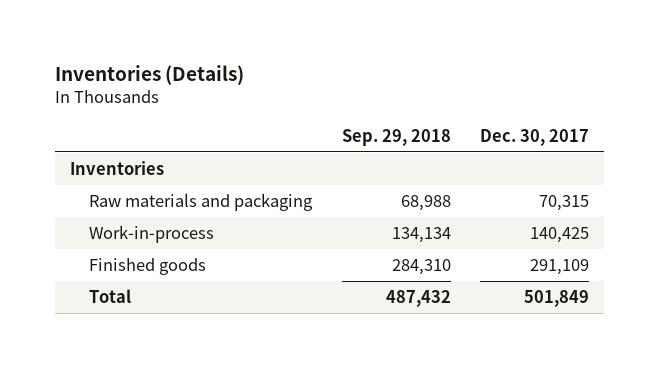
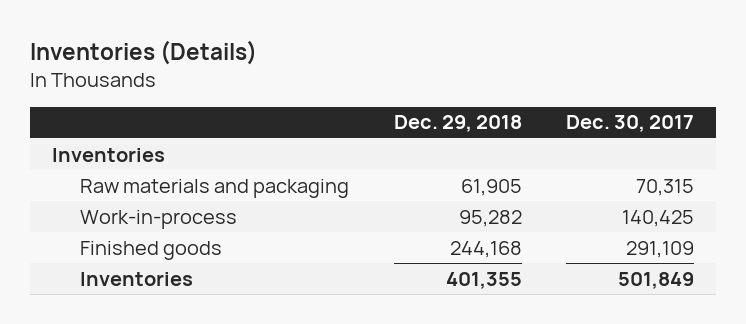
- | Sep. 29, 2018 | Dec. 30, 2017
+ | Dec. 29, 2018 | Dec. 30, 2017
- Total | 487,432 | 501,849
+ Inventories | 401,355 | 501,849

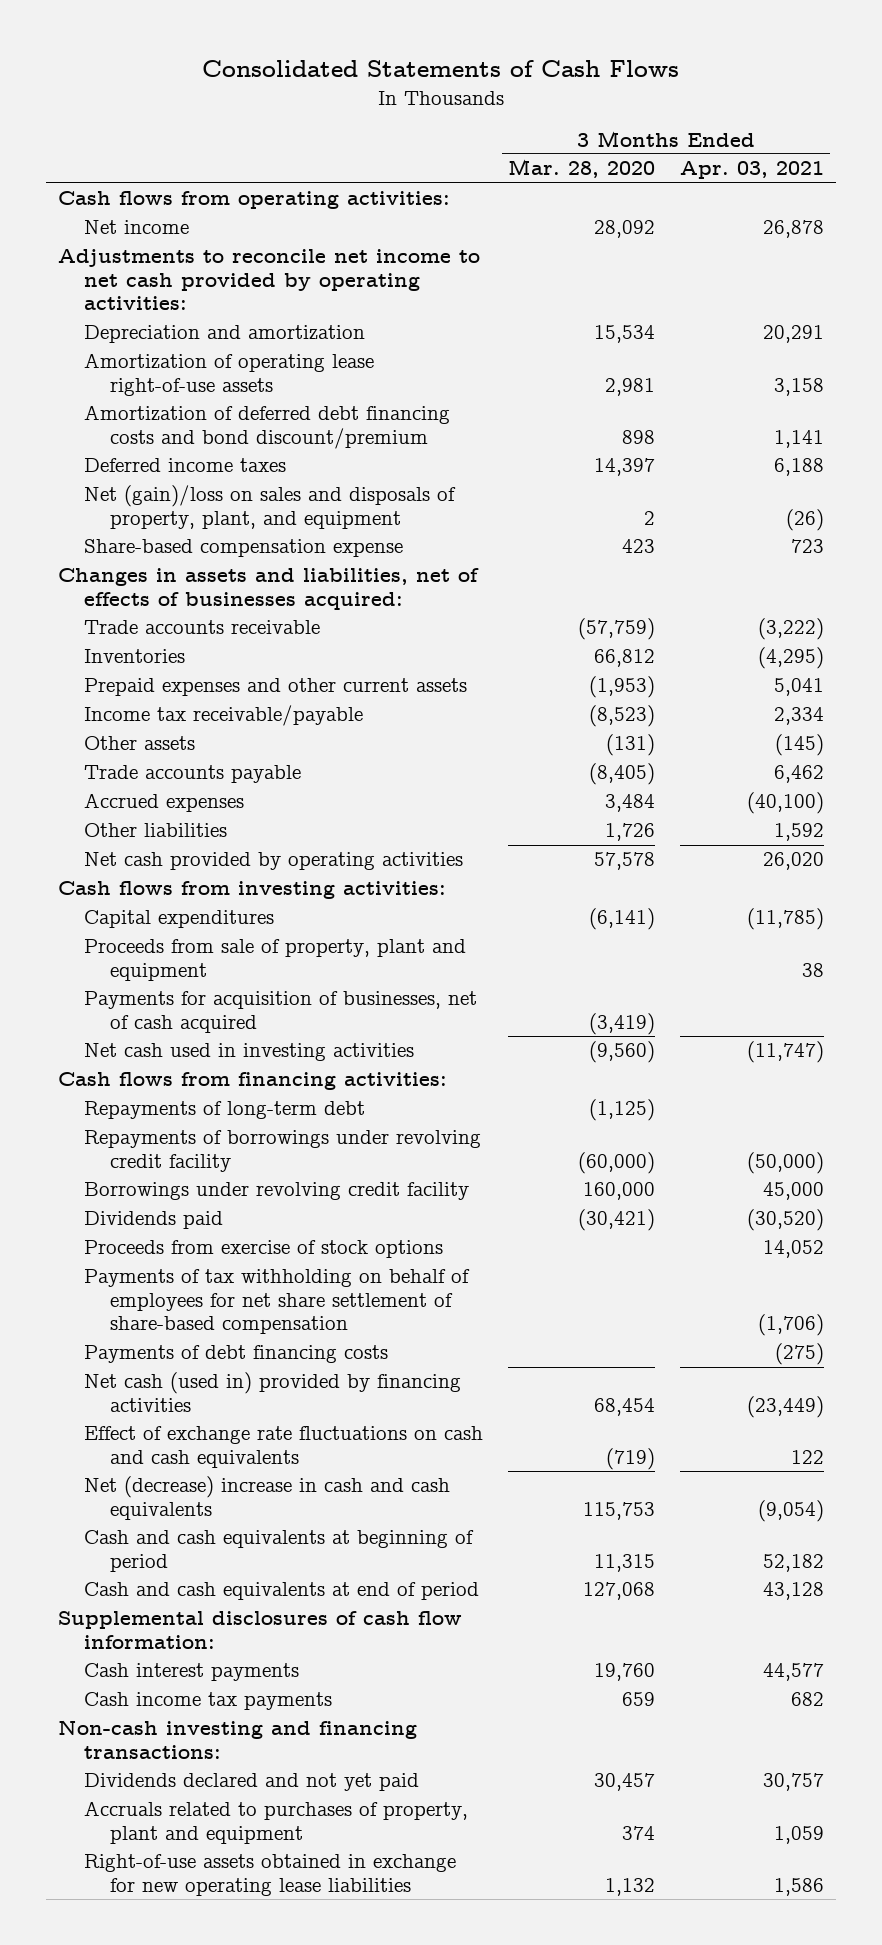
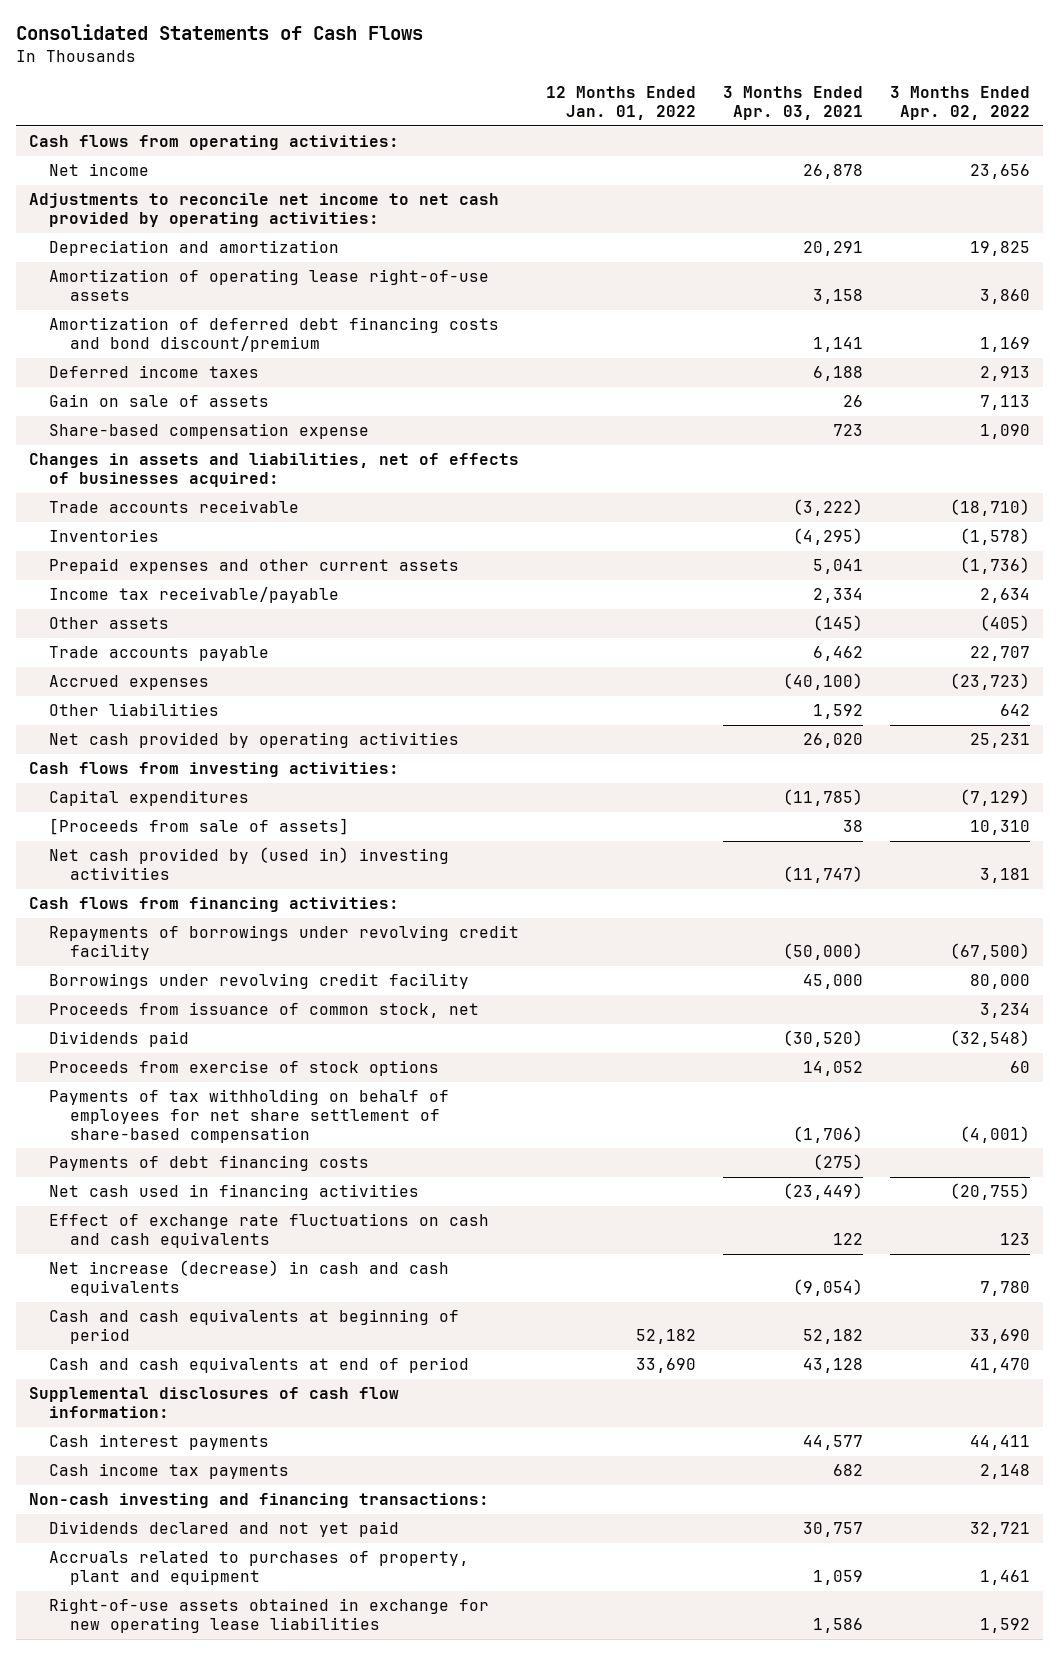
- | 3 Months Ended Mar. 28, 2020 | 3 Months Ended Apr. 03, 2021
+ | 12 Months Ended Jan. 01, 2022 | 3 Months Ended Apr. 03, 2021 | 3 Months Ended Apr. 02, 2022
- Net (gain)/loss on sales and disposals of property, plant, and equipment | 2 | (26)
+ Gain on sale of assets | | 26 | 7,113
- Proceeds from sale of property, plant and equipment | | 38
- Payments for acquisition of businesses, net of cash acquired | (3,419) |
- Net cash used in investing activities | (9,560) | (11,747)
+ [Proceeds from sale of assets] | | 38 | 10,310
+ Net cash provided by (used in) investing activities | | (11,747) | 3,181
- Repayments of long-term debt | (1,125) |
+ Proceeds from issuance of common stock, net | | | 3,234
- Net cash (used in) provided by financing activities | 68,454 | (23,449)
+ Net cash used in financing activities | | (23,449) | (20,755)
- Net (decrease) increase in cash and cash equivalents | 115,753 | (9,054)
+ Net increase (decrease) in cash and cash equivalents | | (9,054) | 7,780

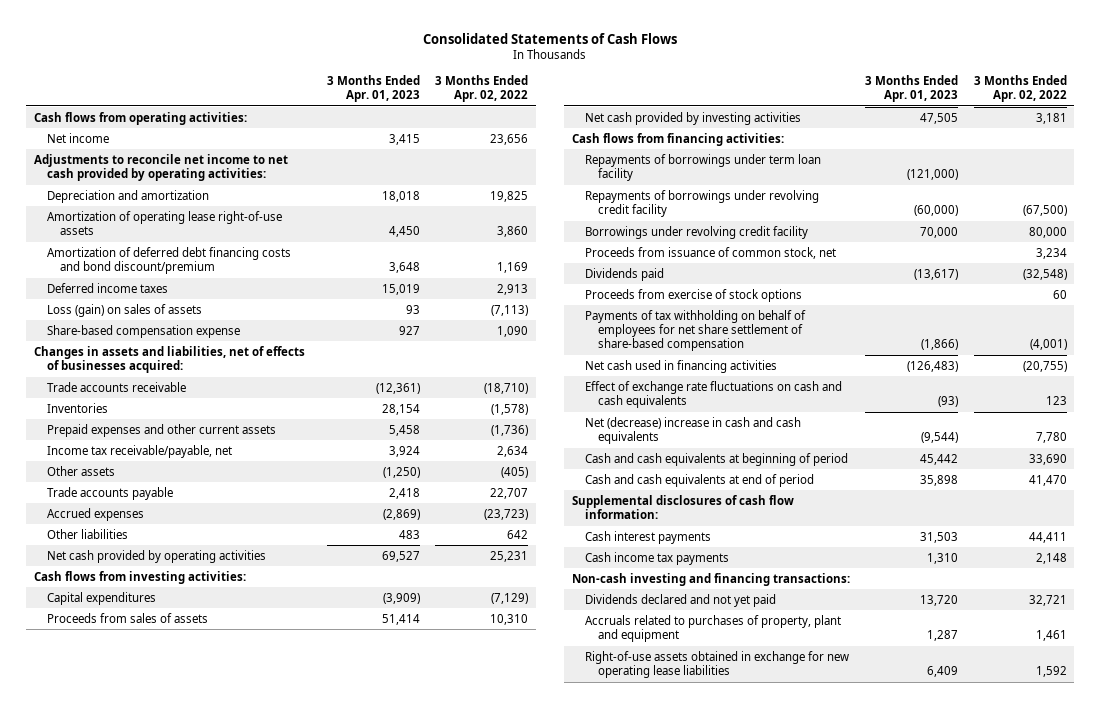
- | 12 Months Ended Jan. 01, 2022 | 3 Months Ended Apr. 03, 2021 | 3 Months Ended Apr. 02, 2022
+ | 3 Months Ended Apr. 01, 2023 | 3 Months Ended Apr. 02, 2022
- Gain on sale of assets | | 26 | 7,113
+ Loss (gain) on sales of assets | 93 | (7,113)
- Income tax receivable/payable | | 2,334 | 2,634
+ Income tax receivable/payable, net | 3,924 | 2,634
- [Proceeds from sale of assets] | | 38 | 10,310
- Net cash provided by (used in) investing activities | | (11,747) | 3,181
+ Proceeds from sales of assets | 51,414 | 10,310
+ Net cash provided by investing activities | 47,505 | 3,181
+ Repayments of borrowings under term loan facility | (121,000) |
- Payments of debt financing costs | | (275) |
- Net increase (decrease) in cash and cash equivalents | | (9,054) | 7,780
+ Net (decrease) increase in cash and cash equivalents | (9,544) | 7,780

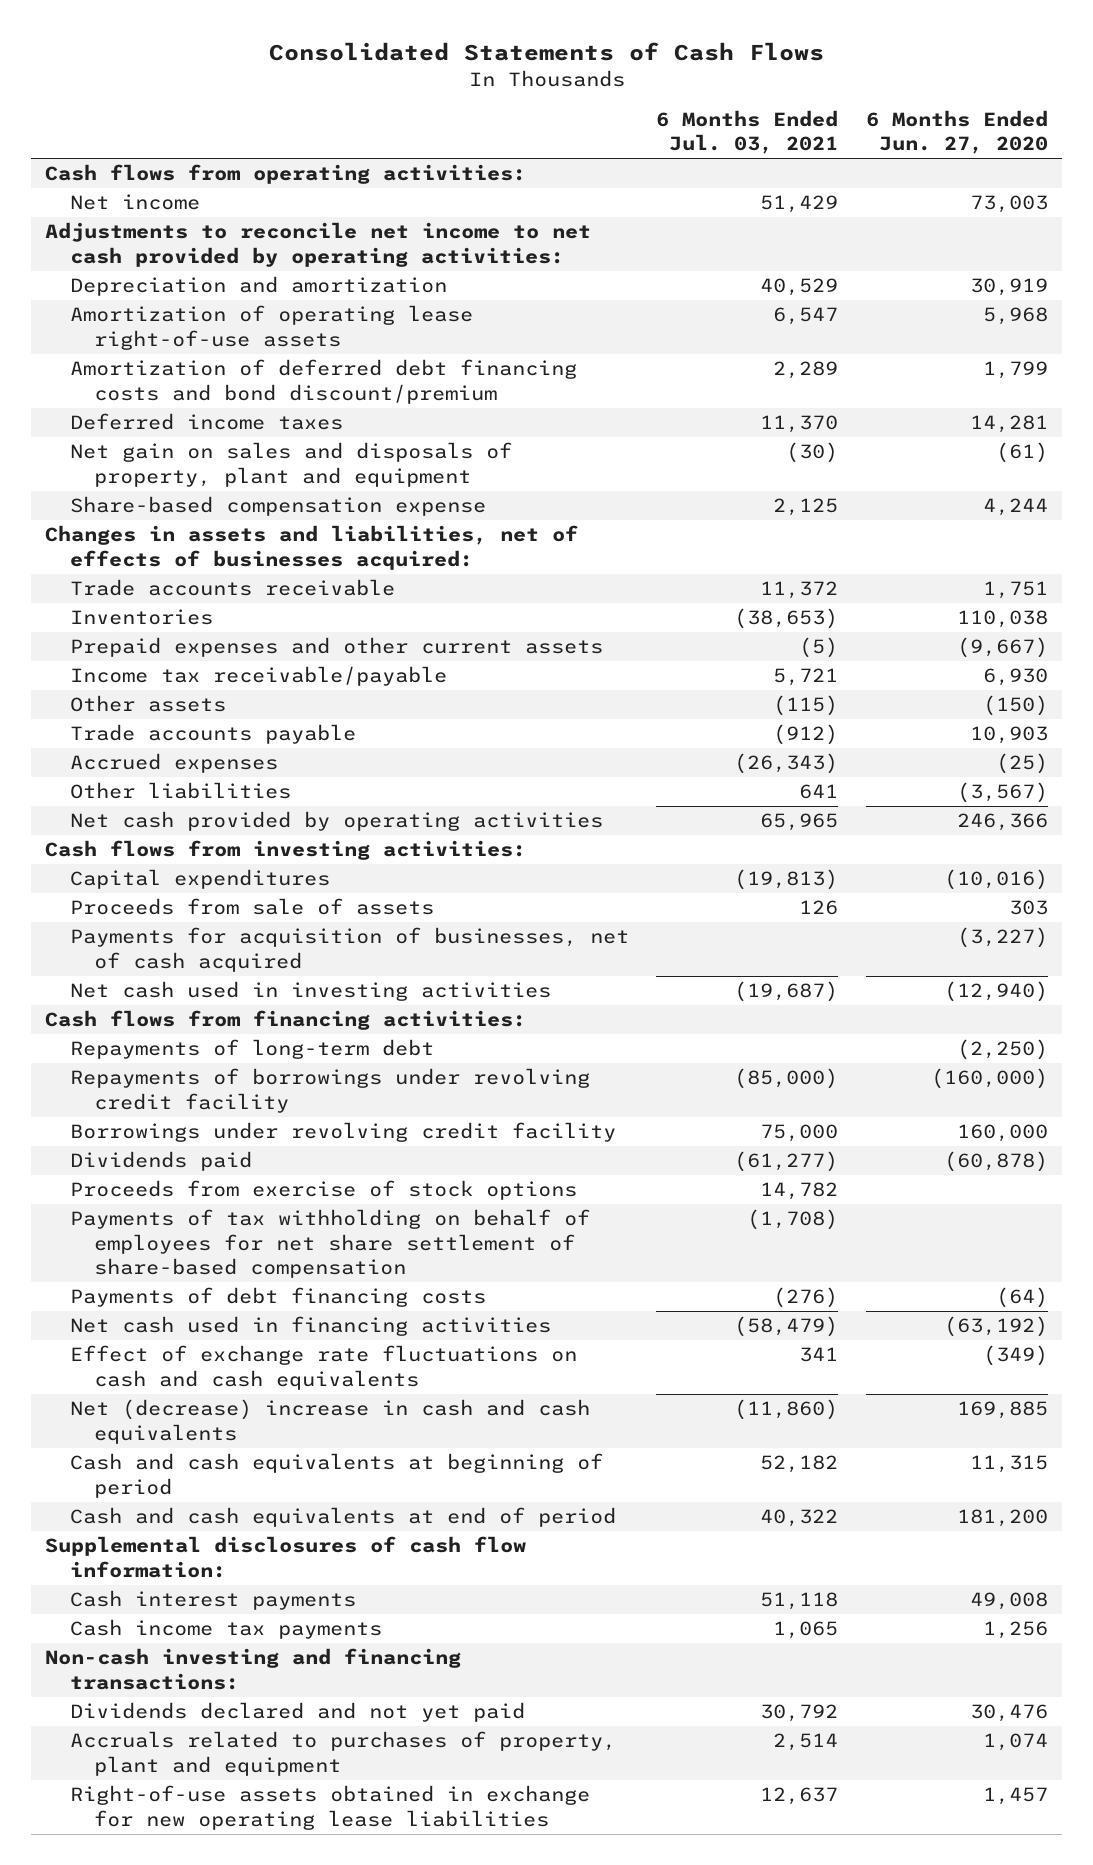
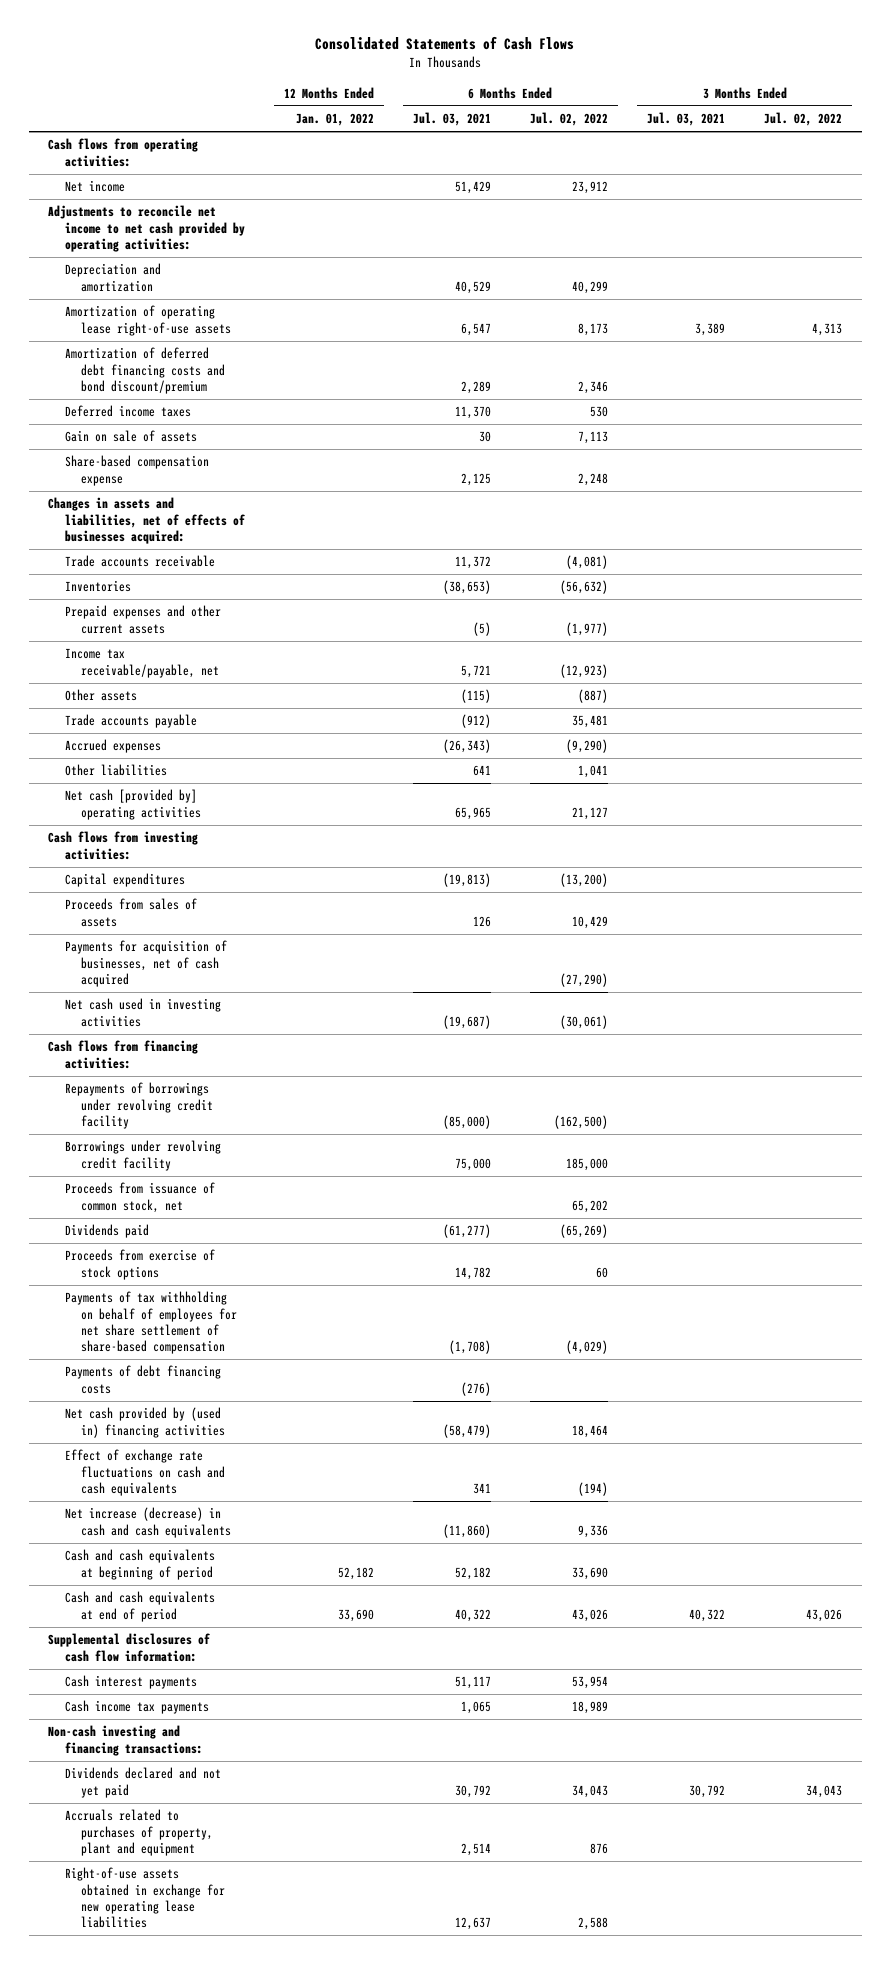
- | 6 Months Ended Jul. 03, 2021 | 6 Months Ended Jun. 27, 2020
+ | 12 Months Ended Jan. 01, 2022 | 6 Months Ended Jul. 03, 2021 | 6 Months Ended Jul. 02, 2022 | 3 Months Ended Jul. 03, 2021 | 3 Months Ended Jul. 02, 2022
- Net gain on sales and disposals of property, plant and equipment | (30) | (61)
+ Gain on sale of assets | | 30 | 7,113 | |
- Income tax receivable/payable | 5,721 | 6,930
+ Income tax receivable/payable, net | | 5,721 | (12,923) | |
- Net cash provided by operating activities | 65,965 | 246,366
+ Net cash [provided by] operating activities | | 65,965 | 21,127 | |
- Proceeds from sale of assets | 126 | 303
+ Proceeds from sales of assets | | 126 | 10,429 | |
- Repayments of long-term debt | | (2,250)
+ Proceeds from issuance of common stock, net | | | 65,202 | |
- Net cash used in financing activities | (58,479) | (63,192)
+ Net cash provided by (used in) financing activities | | (58,479) | 18,464 | |
- Net (decrease) increase in cash and cash equivalents | (11,860) | 169,885
+ Net increase (decrease) in cash and cash equivalents | | (11,860) | 9,336 | |
- Cash interest payments | 51,118 | 49,008
+ Cash interest payments | | 51,117 | 53,954 | |

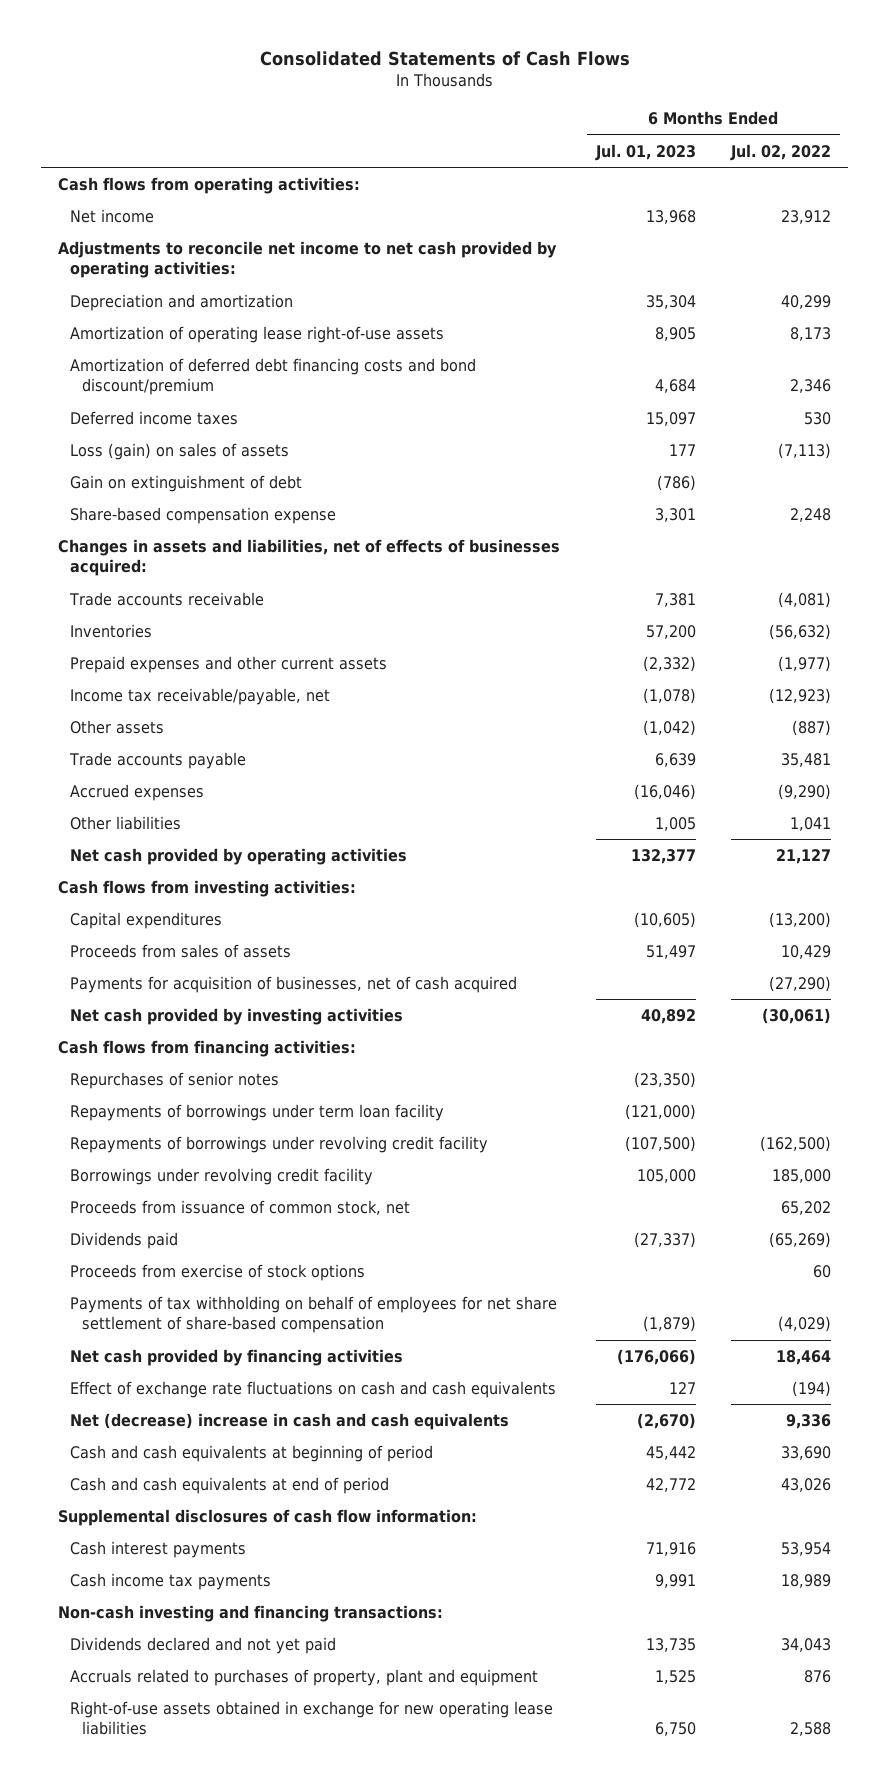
- | 12 Months Ended Jan. 01, 2022 | 6 Months Ended Jul. 03, 2021 | 6 Months Ended Jul. 02, 2022 | 3 Months Ended Jul. 03, 2021 | 3 Months Ended Jul. 02, 2022
+ | 6 Months Ended Jul. 01, 2023 | 6 Months Ended Jul. 02, 2022
- Gain on sale of assets | | 30 | 7,113 | |
+ Loss (gain) on sales of assets | 177 | (7,113)
+ Gain on extinguishment of debt | (786) |
- Net cash [provided by] operating activities | | 65,965 | 21,127 | |
+ Net cash provided by operating activities | 132,377 | 21,127
- Net cash used in investing activities | | (19,687) | (30,061) | |
+ Net cash provided by investing activities | 40,892 | (30,061)
+ Repurchases of senior notes | (23,350) |
+ Repayments of borrowings under term loan facility | (121,000) |
- Payments of debt financing costs | | (276) | | |
- Net cash provided by (used in) financing activities | | (58,479) | 18,464 | |
+ Net cash provided by financing activities | (176,066) | 18,464
- Net increase (decrease) in cash and cash equivalents | | (11,860) | 9,336 | |
+ Net (decrease) increase in cash and cash equivalents | (2,670) | 9,336

